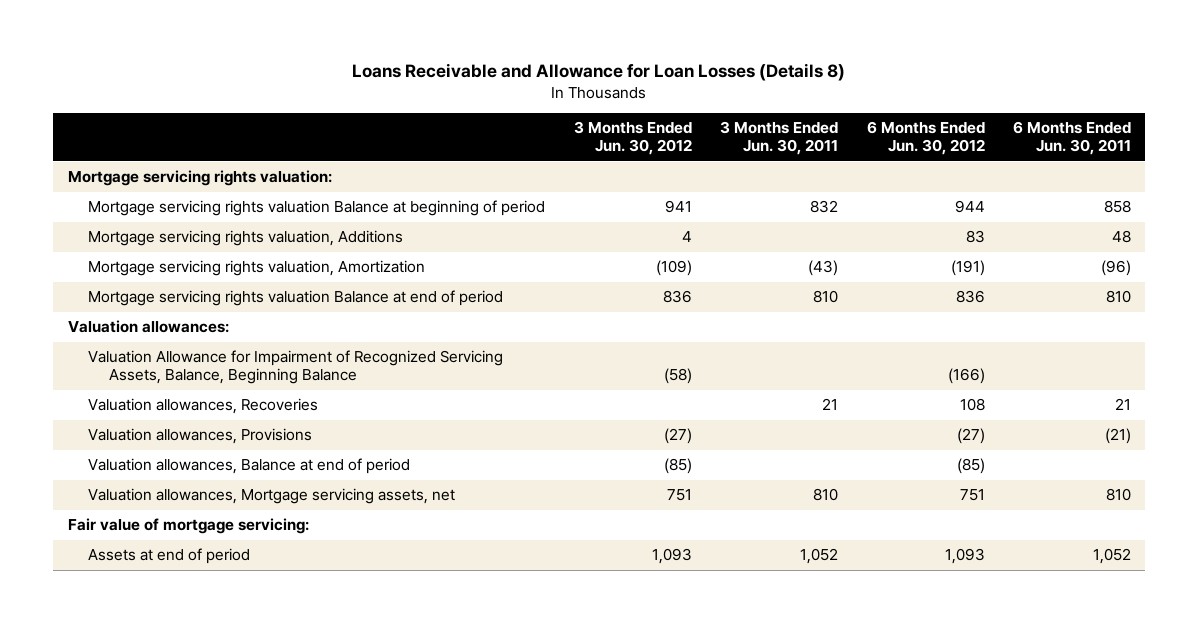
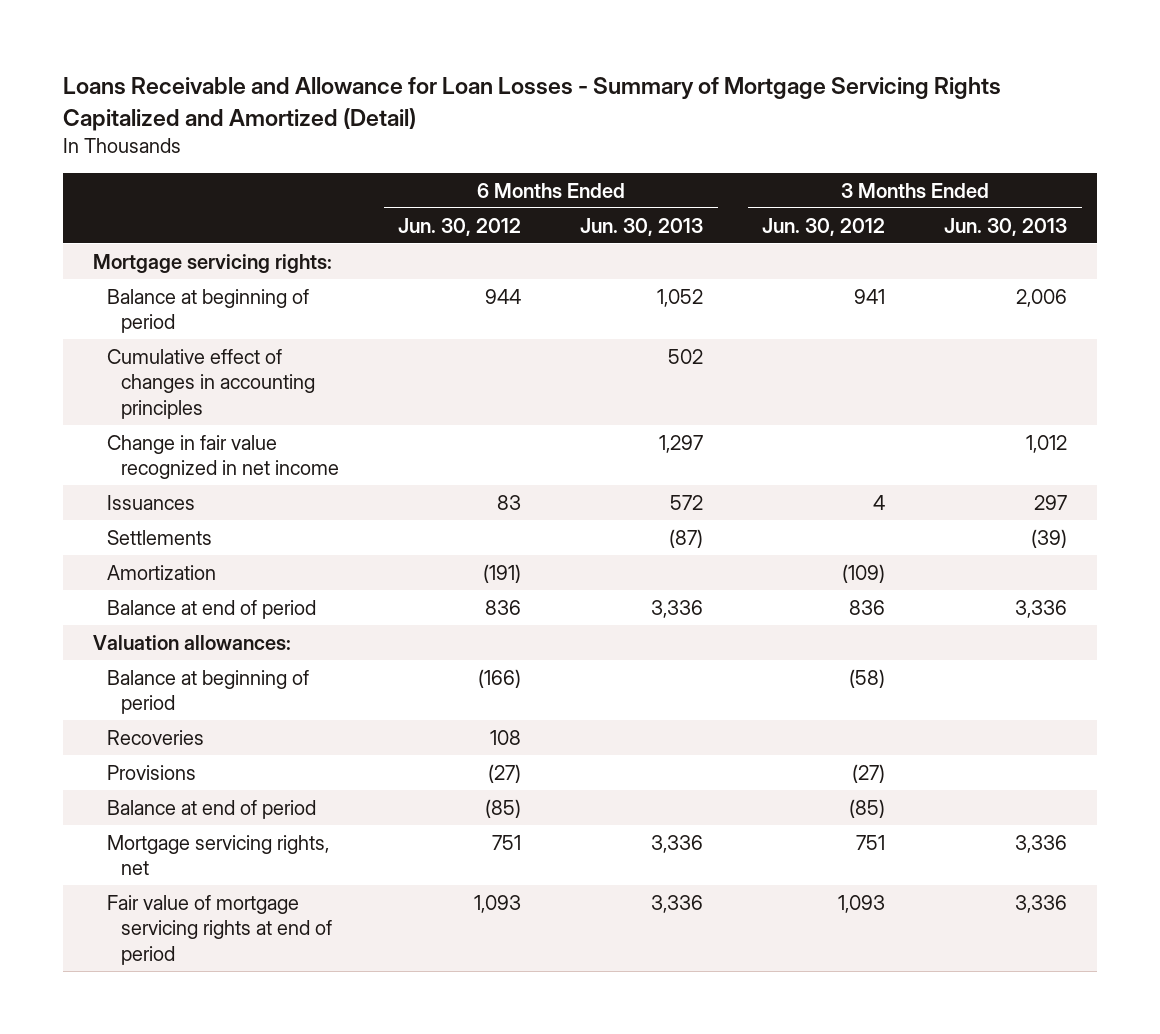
- Loans Receivable and Allowance for Loan Losses (Details 8)
+ Loans Receivable and Allowance for Loan Losses - Summary of Mortgage Servicing Rights Capitalized and Amortized (Detail)
- | 3 Months Ended Jun. 30, 2012 | 3 Months Ended Jun. 30, 2011 | 6 Months Ended Jun. 30, 2012 | 6 Months Ended Jun. 30, 2011
+ | 6 Months Ended Jun. 30, 2012 | 6 Months Ended Jun. 30, 2013 | 3 Months Ended Jun. 30, 2012 | 3 Months Ended Jun. 30, 2013
- Mortgage servicing rights valuation:
- Mortgage servicing rights valuation Balance at beginning of period | 941 | 832 | 944 | 858
- Mortgage servicing rights valuation, Additions | 4 | | 83 | 48
- Mortgage servicing rights valuation, Amortization | (109) | (43) | (191) | (96)
- Mortgage servicing rights valuation Balance at end of period | 836 | 810 | 836 | 810
+ Mortgage servicing rights:
+ Balance at beginning of period | 944 | 1,052 | 941 | 2,006
+ Cumulative effect of changes in accounting principles | | 502 | |
+ Change in fair value recognized in net income | | 1,297 | | 1,012
+ Issuances | 83 | 572 | 4 | 297
+ Settlements | | (87) | | (39)
+ Amortization | (191) | | (109) |
+ Balance at end of period | 836 | 3,336 | 836 | 3,336
- Valuation Allowance for Impairment of Recognized Servicing Assets, Balance, Beginning Balance | (58) | | (166) |
- Valuation allowances, Recoveries | | 21 | 108 | 21
- Valuation allowances, Provisions | (27) | | (27) | (21)
- Valuation allowances, Balance at end of period | (85) | | (85) |
- Valuation allowances, Mortgage servicing assets, net | 751 | 810 | 751 | 810
- Fair value of mortgage servicing:
- Assets at end of period | 1,093 | 1,052 | 1,093 | 1,052
+ Balance at beginning of period | (166) | | (58) |
+ Recoveries | 108 | | |
+ Provisions | (27) | | (27) |
+ Balance at end of period | (85) | | (85) |
+ Mortgage servicing rights, net | 751 | 3,336 | 751 | 3,336
+ Fair value of mortgage servicing rights at end of period | 1,093 | 3,336 | 1,093 | 3,336

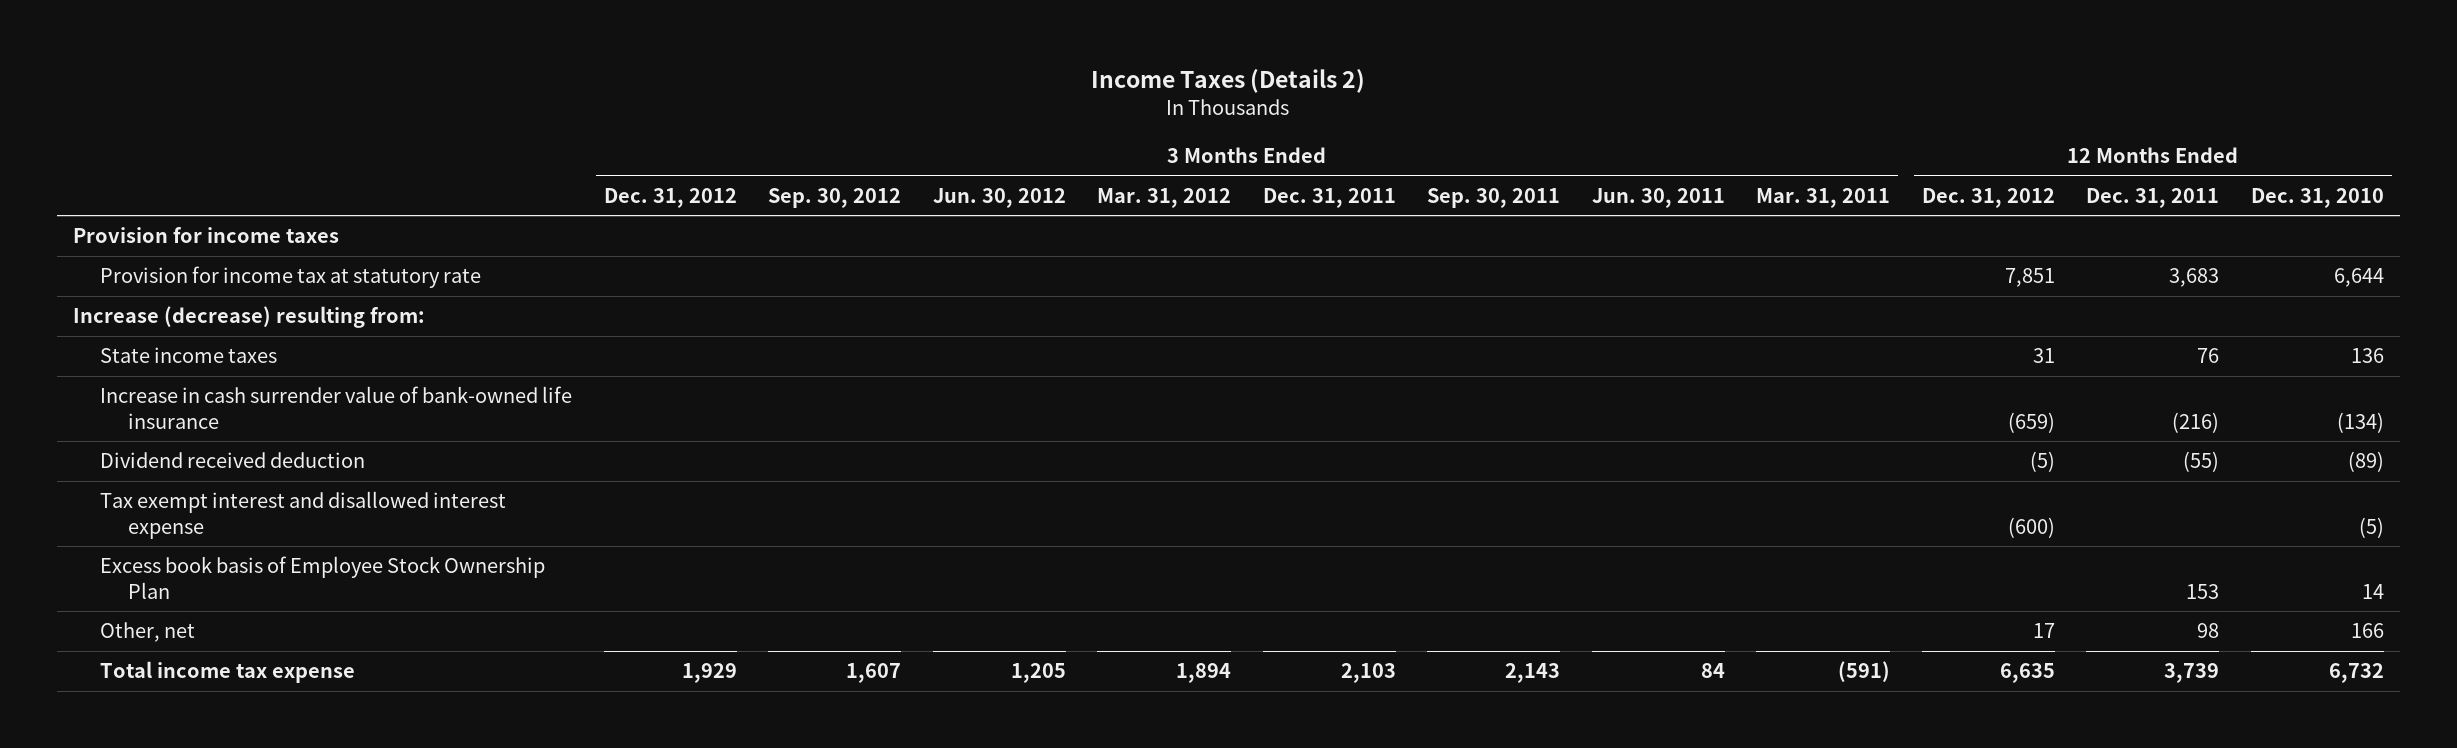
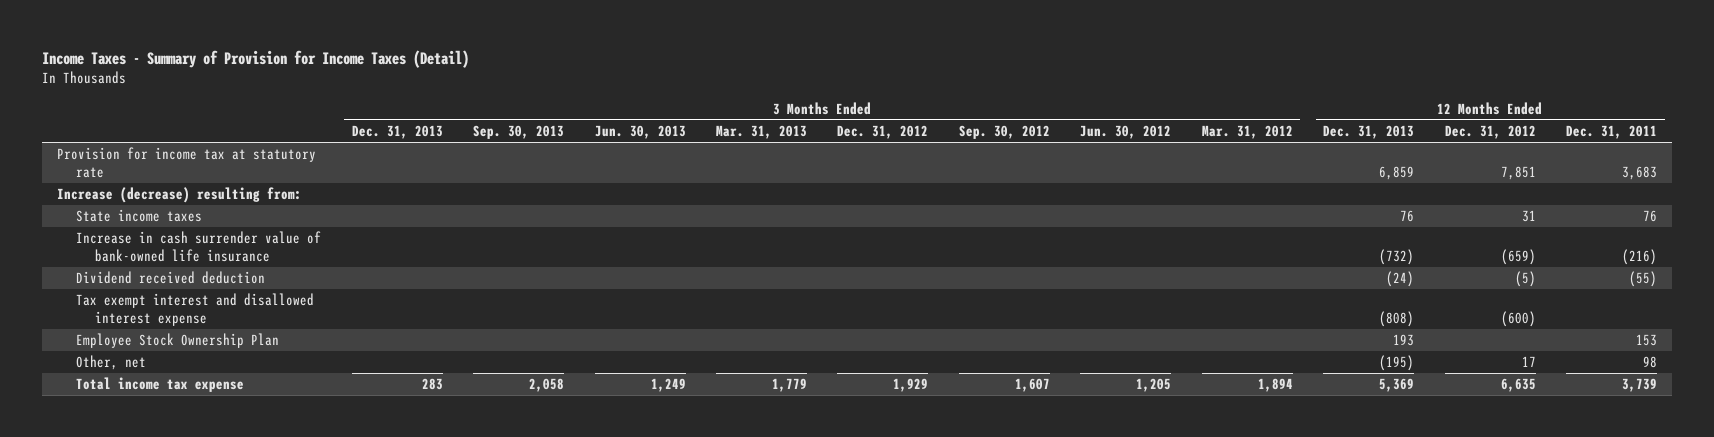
- Income Taxes (Details 2)
+ Income Taxes - Summary of Provision for Income Taxes (Detail)
- | 3 Months Ended Dec. 31, 2012 | 3 Months Ended Sep. 30, 2012 | 3 Months Ended Jun. 30, 2012 | 3 Months Ended Mar. 31, 2012 | 3 Months Ended Dec. 31, 2011 | 3 Months Ended Sep. 30, 2011 | 3 Months Ended Jun. 30, 2011 | 3 Months Ended Mar. 31, 2011 | 12 Months Ended Dec. 31, 2012 | 12 Months Ended Dec. 31, 2011 | 12 Months Ended Dec. 31, 2010
+ | 3 Months Ended Dec. 31, 2013 | 3 Months Ended Sep. 30, 2013 | 3 Months Ended Jun. 30, 2013 | 3 Months Ended Mar. 31, 2013 | 3 Months Ended Dec. 31, 2012 | 3 Months Ended Sep. 30, 2012 | 3 Months Ended Jun. 30, 2012 | 3 Months Ended Mar. 31, 2012 | 12 Months Ended Dec. 31, 2013 | 12 Months Ended Dec. 31, 2012 | 12 Months Ended Dec. 31, 2011
- Provision for income taxes
- Excess book basis of Employee Stock Ownership Plan | | | | | | | | | | 153 | 14
+ Employee Stock Ownership Plan | | | | | | | | | 193 | | 153

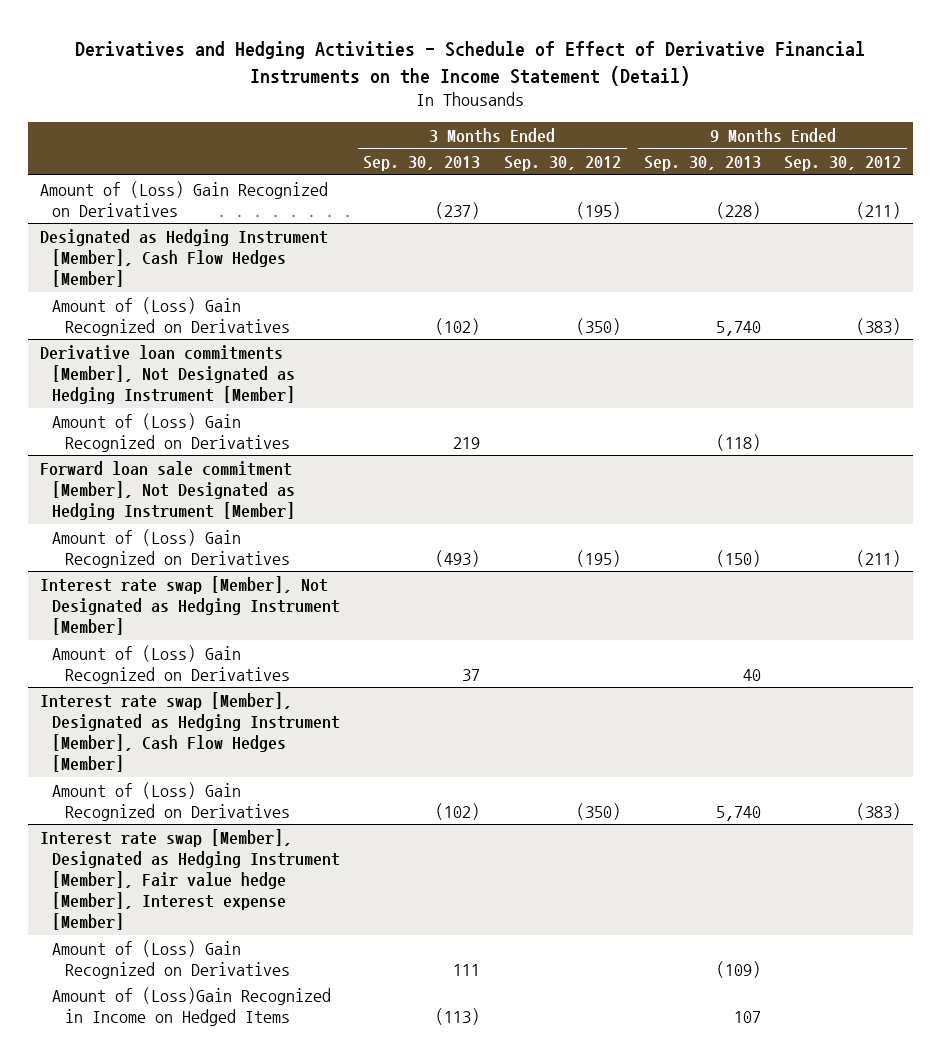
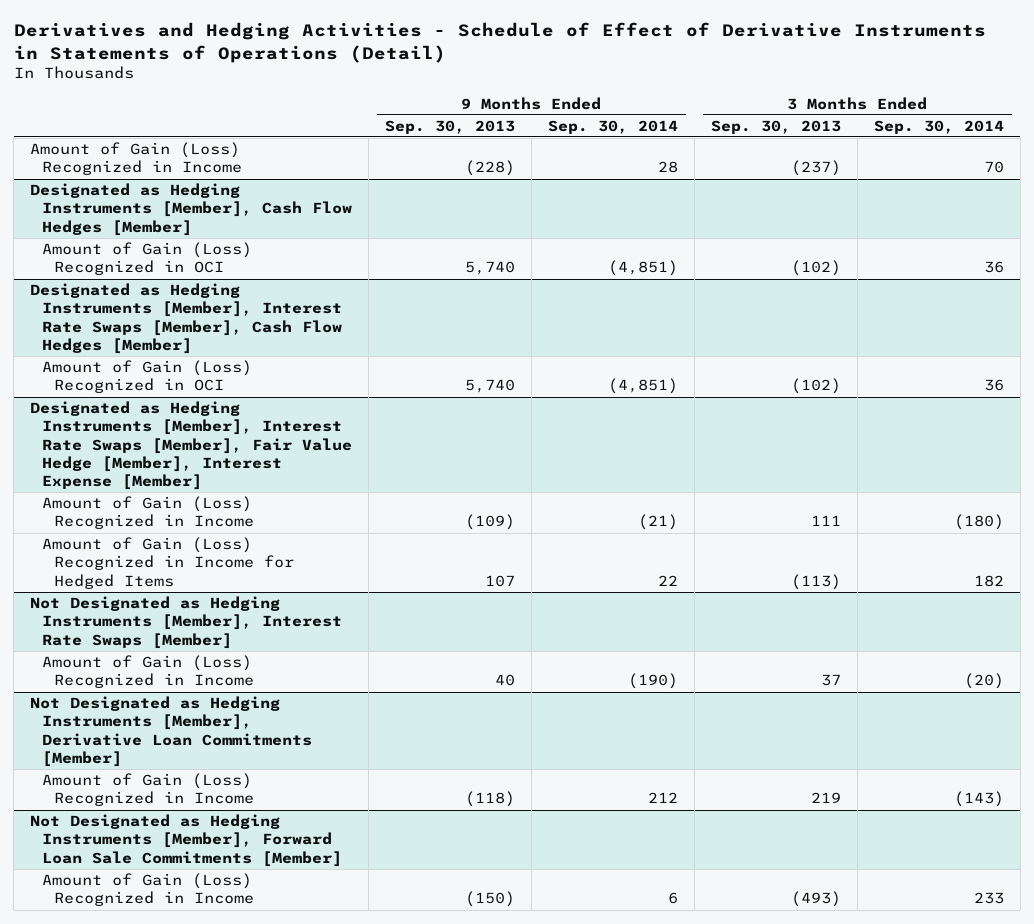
- Derivatives and Hedging Activities - Schedule of Effect of Derivative Financial Instruments on the Income Statement (Detail)
+ Derivatives and Hedging Activities - Schedule of Effect of Derivative Instruments in Statements of Operations (Detail)
- | 3 Months Ended Sep. 30, 2013 | 3 Months Ended Sep. 30, 2012 | 9 Months Ended Sep. 30, 2013 | 9 Months Ended Sep. 30, 2012
+ | 9 Months Ended Sep. 30, 2013 | 9 Months Ended Sep. 30, 2014 | 3 Months Ended Sep. 30, 2013 | 3 Months Ended Sep. 30, 2014
- Amount of (Loss) Gain Recognized on Derivatives | (237) | (195) | (228) | (211)
- Designated as Hedging Instrument [Member], Cash Flow Hedges [Member]
- Amount of (Loss) Gain Recognized on Derivatives | (102) | (350) | 5,740 | (383)
- Derivative loan commitments [Member], Not Designated as Hedging Instrument [Member]
- Amount of (Loss) Gain Recognized on Derivatives | 219 | | (118) |
- Forward loan sale commitment [Member], Not Designated as Hedging Instrument [Member]
- Amount of (Loss) Gain Recognized on Derivatives | (493) | (195) | (150) | (211)
- Interest rate swap [Member], Not Designated as Hedging Instrument [Member]
- Amount of (Loss) Gain Recognized on Derivatives | 37 | | 40 |
- Interest rate swap [Member], Designated as Hedging Instrument [Member], Cash Flow Hedges [Member]
- Amount of (Loss) Gain Recognized on Derivatives | (102) | (350) | 5,740 | (383)
- Interest rate swap [Member], Designated as Hedging Instrument [Member], Fair value hedge [Member], Interest expense [Member]
- Amount of (Loss) Gain Recognized on Derivatives | 111 | | (109) |
- Amount of (Loss)Gain Recognized in Income on Hedged Items | (113) | | 107 |
+ Amount of Gain (Loss) Recognized in Income | (228) | 28 | (237) | 70
+ Designated as Hedging Instruments [Member], Cash Flow Hedges [Member]
+ Amount of Gain (Loss) Recognized in OCI | 5,740 | (4,851) | (102) | 36
+ Designated as Hedging Instruments [Member], Interest Rate Swaps [Member], Cash Flow Hedges [Member]
+ Amount of Gain (Loss) Recognized in OCI | 5,740 | (4,851) | (102) | 36
+ Designated as Hedging Instruments [Member], Interest Rate Swaps [Member], Fair Value Hedge [Member], Interest Expense [Member]
+ Amount of Gain (Loss) Recognized in Income | (109) | (21) | 111 | (180)
+ Amount of Gain (Loss) Recognized in Income for Hedged Items | 107 | 22 | (113) | 182
+ Not Designated as Hedging Instruments [Member], Interest Rate Swaps [Member]
+ Amount of Gain (Loss) Recognized in Income | 40 | (190) | 37 | (20)
+ Not Designated as Hedging Instruments [Member], Derivative Loan Commitments [Member]
+ Amount of Gain (Loss) Recognized in Income | (118) | 212 | 219 | (143)
+ Not Designated as Hedging Instruments [Member], Forward Loan Sale Commitments [Member]
+ Amount of Gain (Loss) Recognized in Income | (150) | 6 | (493) | 233

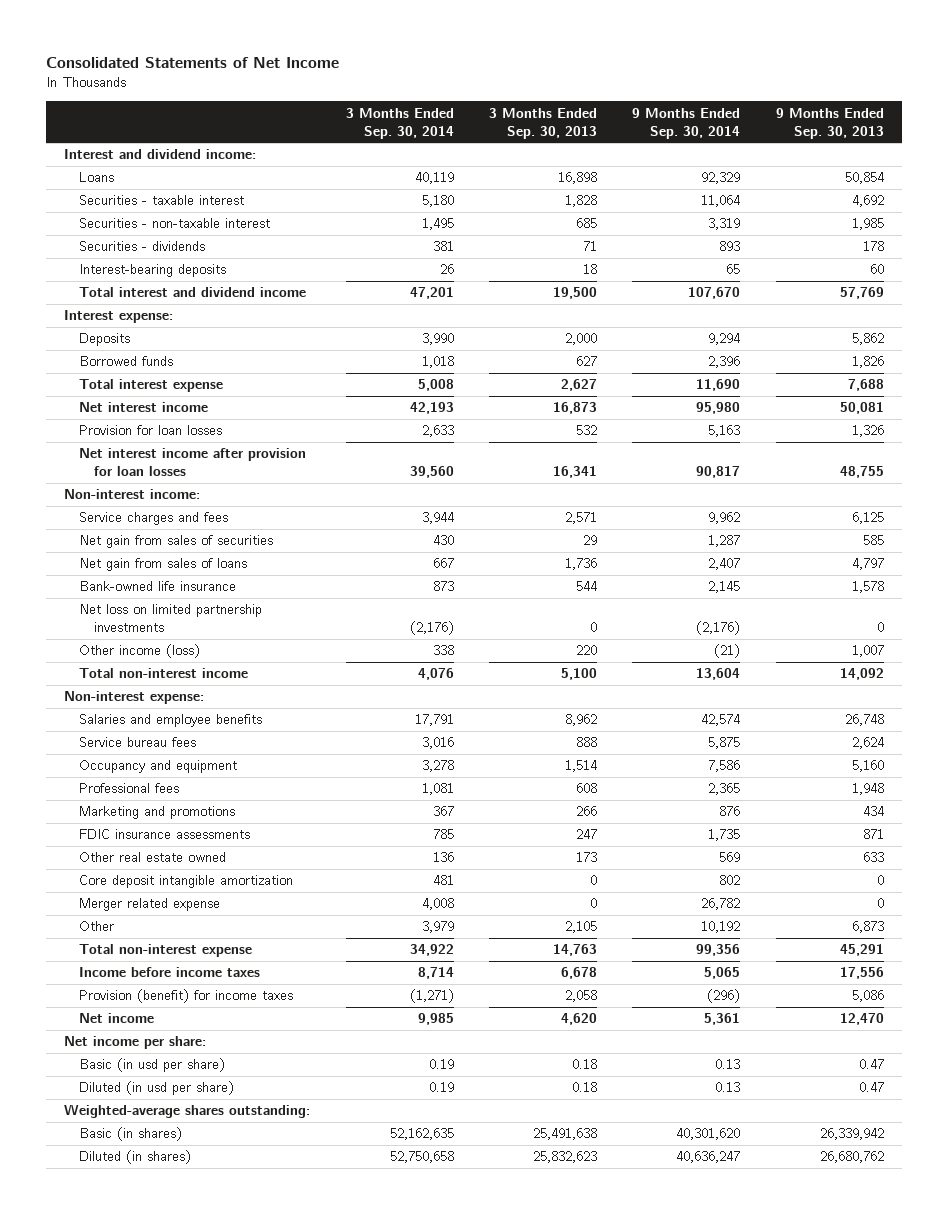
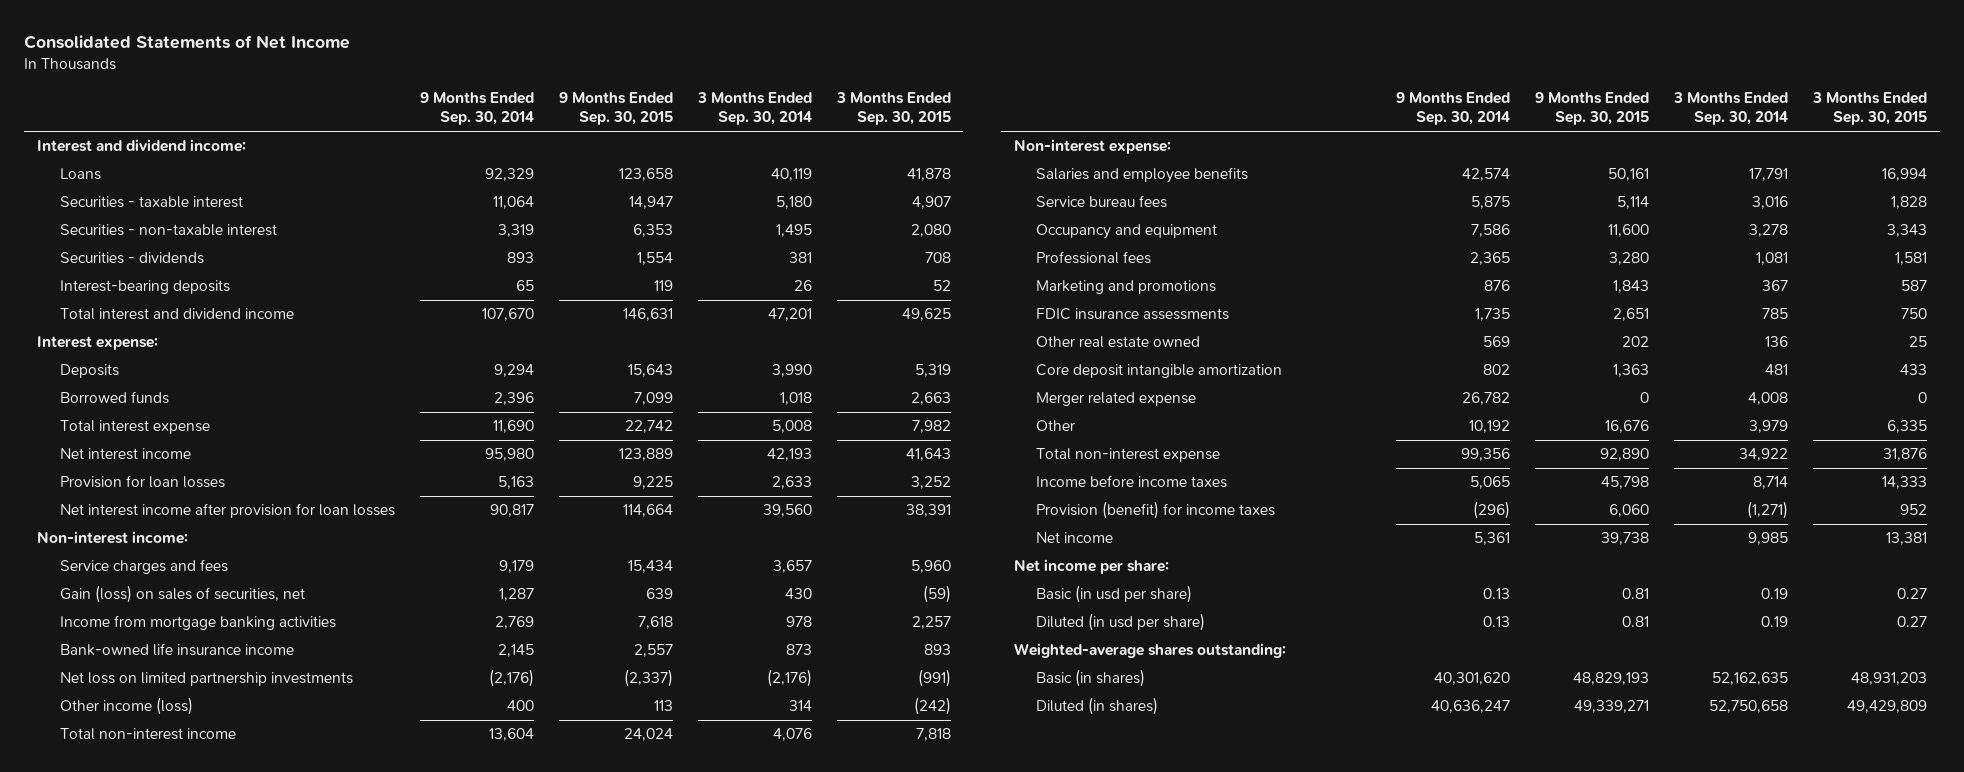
- | 3 Months Ended Sep. 30, 2014 | 3 Months Ended Sep. 30, 2013 | 9 Months Ended Sep. 30, 2014 | 9 Months Ended Sep. 30, 2013
+ | 9 Months Ended Sep. 30, 2014 | 9 Months Ended Sep. 30, 2015 | 3 Months Ended Sep. 30, 2014 | 3 Months Ended Sep. 30, 2015
- Service charges and fees | 3,944 | 2,571 | 9,962 | 6,125
- Net gain from sales of securities | 430 | 29 | 1,287 | 585
- Net gain from sales of loans | 667 | 1,736 | 2,407 | 4,797
- Bank-owned life insurance | 873 | 544 | 2,145 | 1,578
+ Service charges and fees | 9,179 | 15,434 | 3,657 | 5,960
+ Gain (loss) on sales of securities, net | 1,287 | 639 | 430 | (59)
+ Income from mortgage banking activities | 2,769 | 7,618 | 978 | 2,257
+ Bank-owned life insurance income | 2,145 | 2,557 | 873 | 893
- Other income (loss) | 338 | 220 | (21) | 1,007
+ Other income (loss) | 400 | 113 | 314 | (242)

